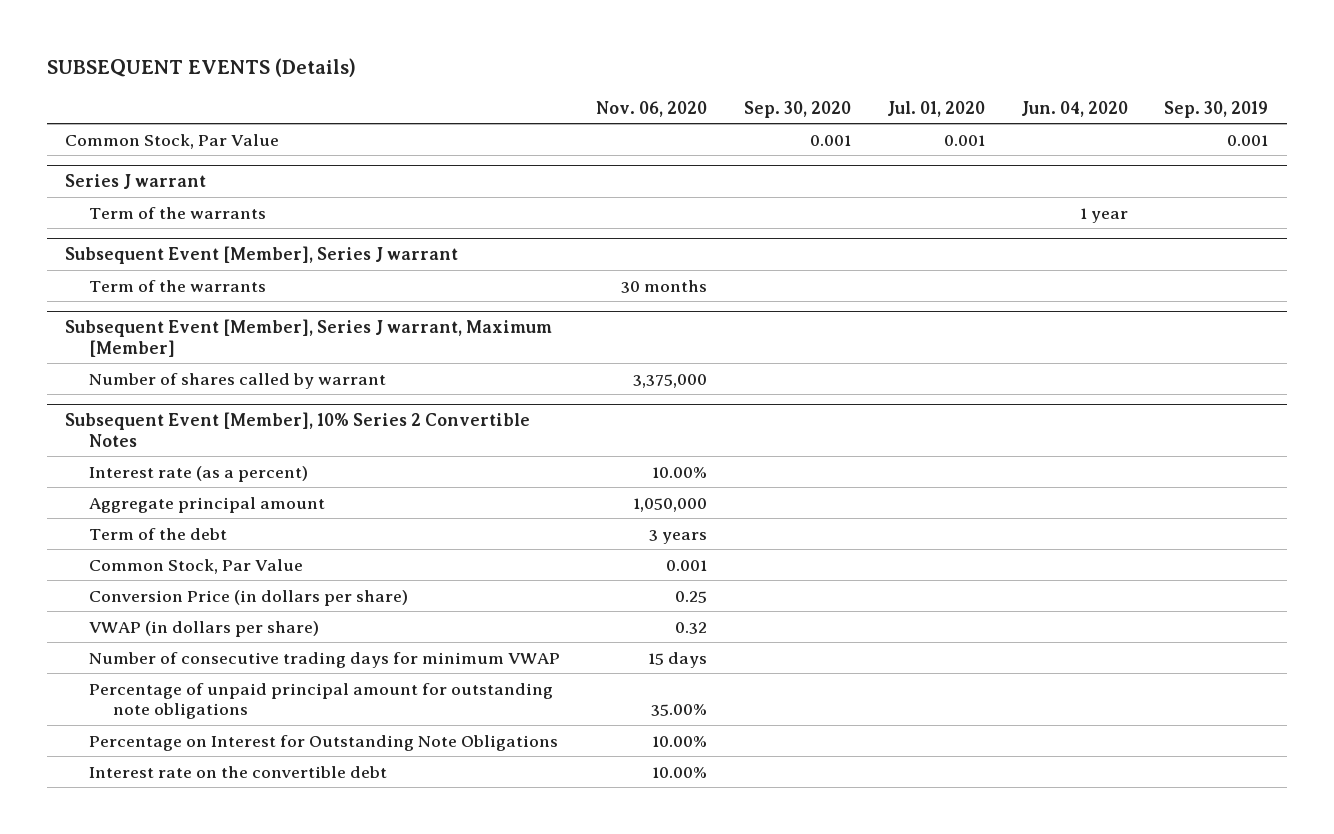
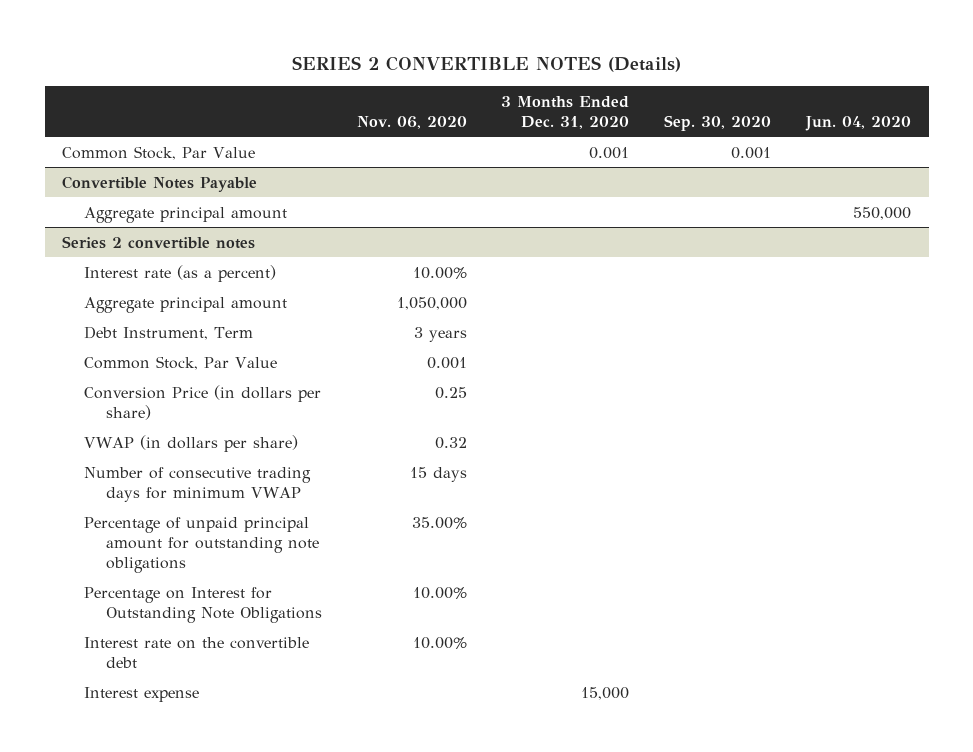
- SUBSEQUENT EVENTS (Details)
+ SERIES 2 CONVERTIBLE NOTES (Details)
- | Nov. 06, 2020 | Sep. 30, 2020 | Jul. 01, 2020 | Jun. 04, 2020 | Sep. 30, 2019
+ | Nov. 06, 2020 | 3 Months Ended Dec. 31, 2020 | Sep. 30, 2020 | Jun. 04, 2020
- Series J warrant
- Term of the warrants | | | | 1 year |
- Subsequent Event [Member], Series J warrant
- Term of the warrants | 30 months | | | |
- Subsequent Event [Member], Series J warrant, Maximum [Member]
- Number of shares called by warrant | 3,375,000 | | | |
- Subsequent Event [Member], 10% Series 2 Convertible Notes
+ Convertible Notes Payable
+ Aggregate principal amount | | | | 550,000
+ Series 2 convertible notes
- Term of the debt | 3 years | | | |
+ Debt Instrument, Term | 3 years | | |
+ Interest expense | | 15,000 | |

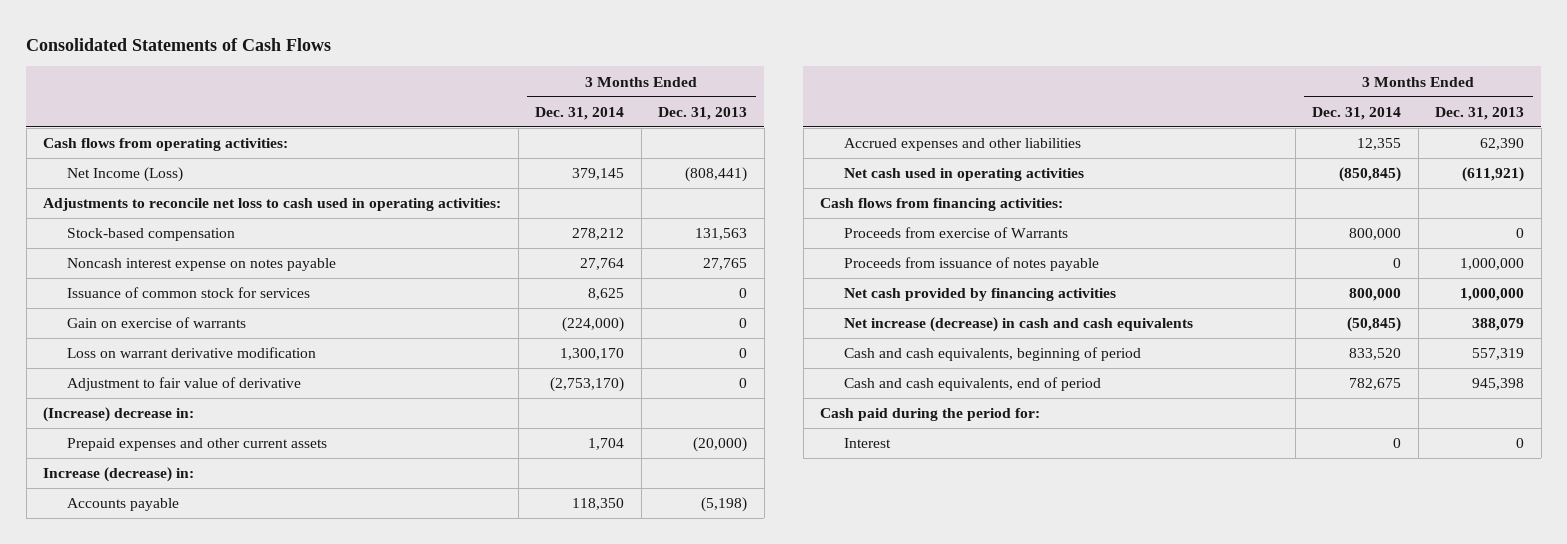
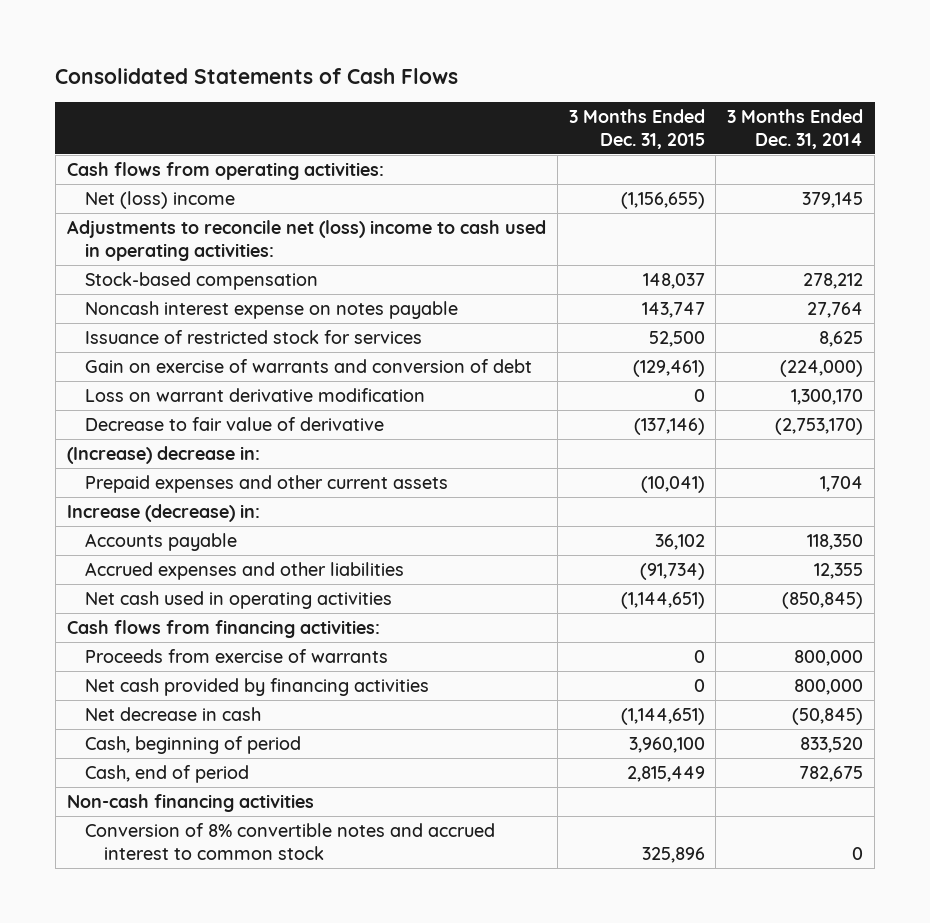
- | 3 Months Ended Dec. 31, 2014 | 3 Months Ended Dec. 31, 2013
+ | 3 Months Ended Dec. 31, 2015 | 3 Months Ended Dec. 31, 2014
- Net Income (Loss) | 379,145 | (808,441)
- Adjustments to reconcile net loss to cash used in operating activities:
+ Net (loss) income | (1,156,655) | 379,145
+ Adjustments to reconcile net (loss) income to cash used in operating activities:
- Issuance of common stock for services | 8,625 | 0
- Gain on exercise of warrants | (224,000) | 0
+ Issuance of restricted stock for services | 52,500 | 8,625
+ Gain on exercise of warrants and conversion of debt | (129,461) | (224,000)
- Adjustment to fair value of derivative | (2,753,170) | 0
+ Decrease to fair value of derivative | (137,146) | (2,753,170)
- Proceeds from exercise of Warrants | 800,000 | 0
- Proceeds from issuance of notes payable | 0 | 1,000,000
+ Proceeds from exercise of warrants | 0 | 800,000
- Net increase (decrease) in cash and cash equivalents | (50,845) | 388,079
- Cash and cash equivalents, beginning of period | 833,520 | 557,319
- Cash and cash equivalents, end of period | 782,675 | 945,398
- Cash paid during the period for:
- Interest | 0 | 0
+ Net decrease in cash | (1,144,651) | (50,845)
+ Cash, beginning of period | 3,960,100 | 833,520
+ Cash, end of period | 2,815,449 | 782,675
+ Non-cash financing activities
+ Conversion of 8% convertible notes and accrued interest to common stock | 325,896 | 0

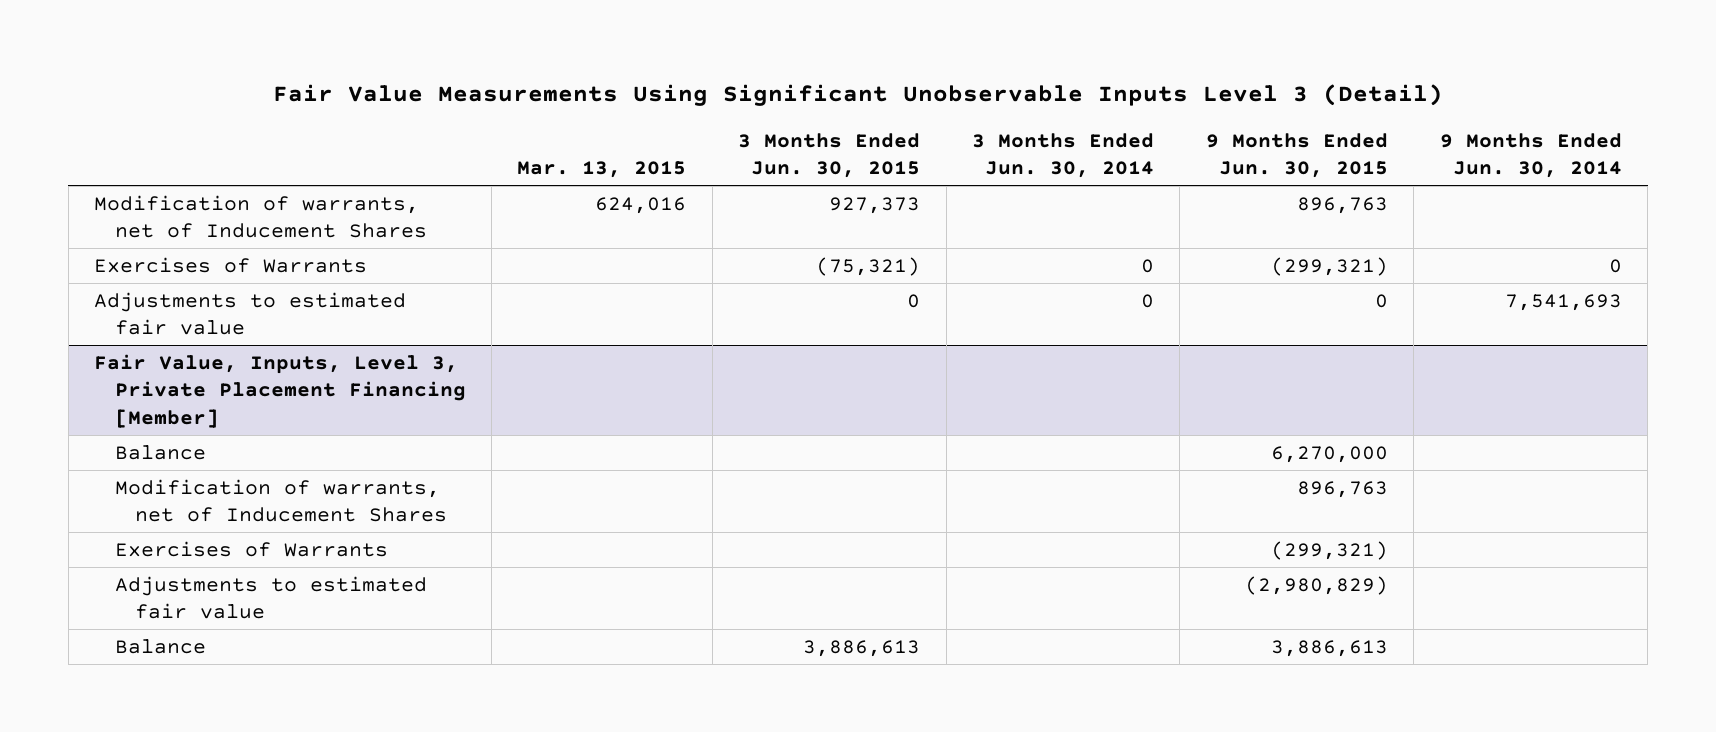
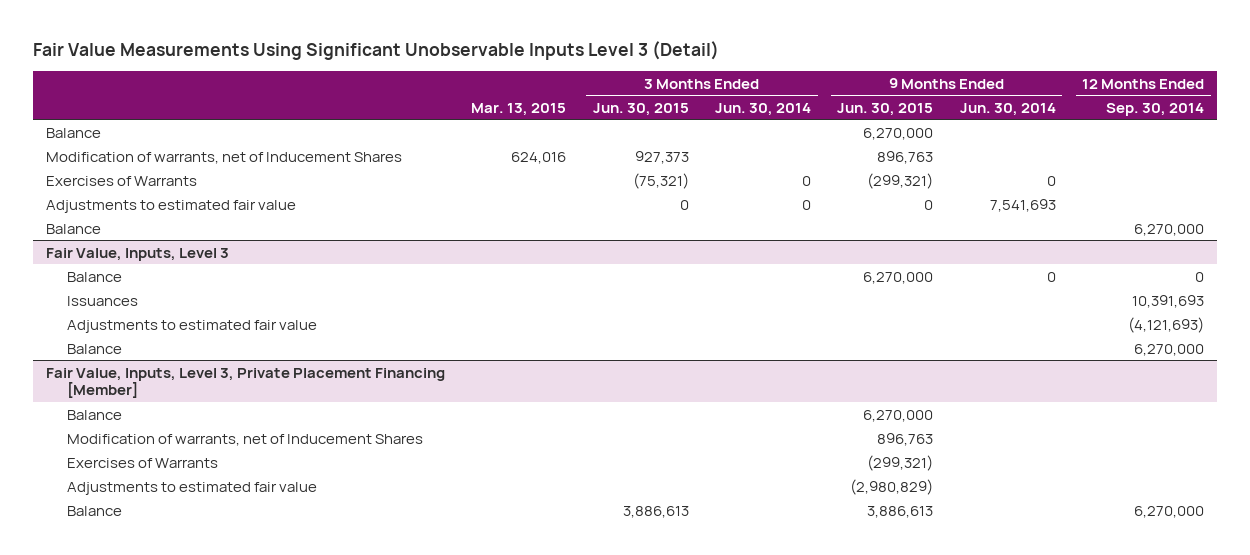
- | Mar. 13, 2015 | 3 Months Ended Jun. 30, 2015 | 3 Months Ended Jun. 30, 2014 | 9 Months Ended Jun. 30, 2015 | 9 Months Ended Jun. 30, 2014
+ | Mar. 13, 2015 | 3 Months Ended Jun. 30, 2015 | 3 Months Ended Jun. 30, 2014 | 9 Months Ended Jun. 30, 2015 | 9 Months Ended Jun. 30, 2014 | 12 Months Ended Sep. 30, 2014
+ Balance | | | | 6,270,000 | |
+ Balance | | | | | | 6,270,000
+ Fair Value, Inputs, Level 3
+ Balance | | | | 6,270,000 | 0 | 0
+ Issuances | | | | | | 10,391,693
+ Adjustments to estimated fair value | | | | | | (4,121,693)
+ Balance | | | | | | 6,270,000

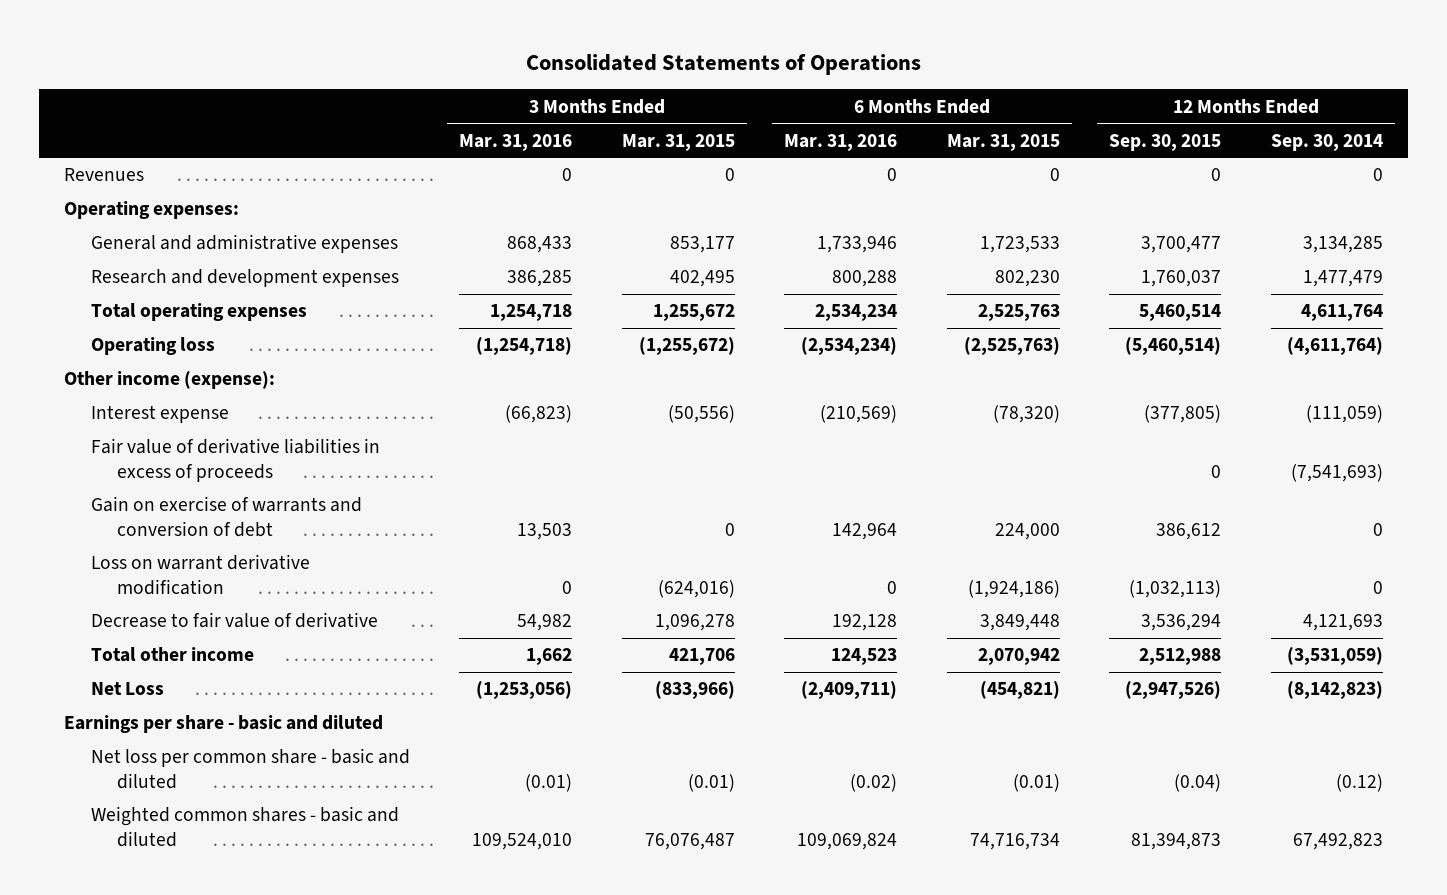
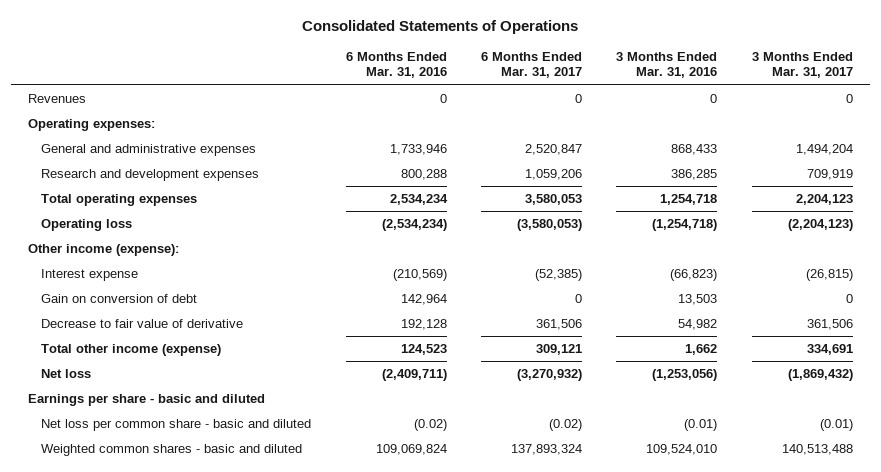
- | 3 Months Ended Mar. 31, 2016 | 3 Months Ended Mar. 31, 2015 | 6 Months Ended Mar. 31, 2016 | 6 Months Ended Mar. 31, 2015 | 12 Months Ended Sep. 30, 2015 | 12 Months Ended Sep. 30, 2014
+ | 6 Months Ended Mar. 31, 2016 | 6 Months Ended Mar. 31, 2017 | 3 Months Ended Mar. 31, 2016 | 3 Months Ended Mar. 31, 2017
- Fair value of derivative liabilities in excess of proceeds | | | | | 0 | (7,541,693)
- Gain on exercise of warrants and conversion of debt | 13,503 | 0 | 142,964 | 224,000 | 386,612 | 0
- Loss on warrant derivative modification | 0 | (624,016) | 0 | (1,924,186) | (1,032,113) | 0
+ Gain on conversion of debt | 142,964 | 0 | 13,503 | 0
- Total other income | 1,662 | 421,706 | 124,523 | 2,070,942 | 2,512,988 | (3,531,059)
- Net Loss | (1,253,056) | (833,966) | (2,409,711) | (454,821) | (2,947,526) | (8,142,823)
+ Total other income (expense) | 124,523 | 309,121 | 1,662 | 334,691
+ Net loss | (2,409,711) | (3,270,932) | (1,253,056) | (1,869,432)

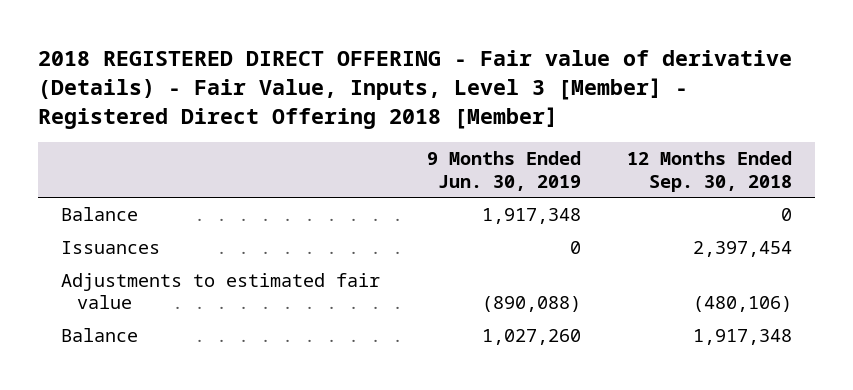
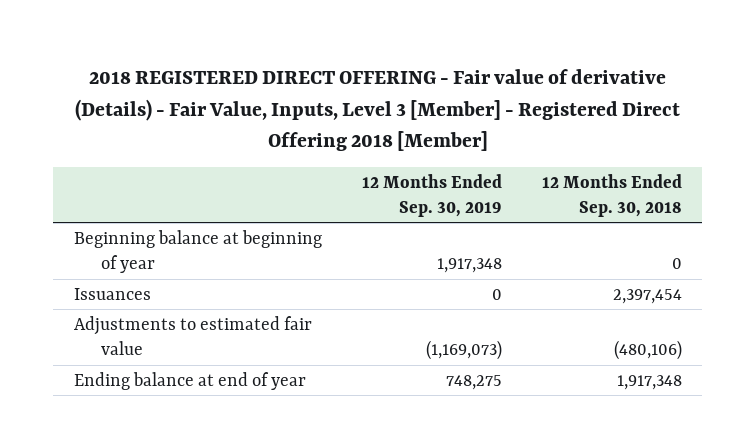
- | 9 Months Ended Jun. 30, 2019 | 12 Months Ended Sep. 30, 2018
+ | 12 Months Ended Sep. 30, 2019 | 12 Months Ended Sep. 30, 2018
- Balance | 1,917,348 | 0
+ Beginning balance at beginning of year | 1,917,348 | 0
- Balance | 1,027,260 | 1,917,348
+ Ending balance at end of year | 748,275 | 1,917,348

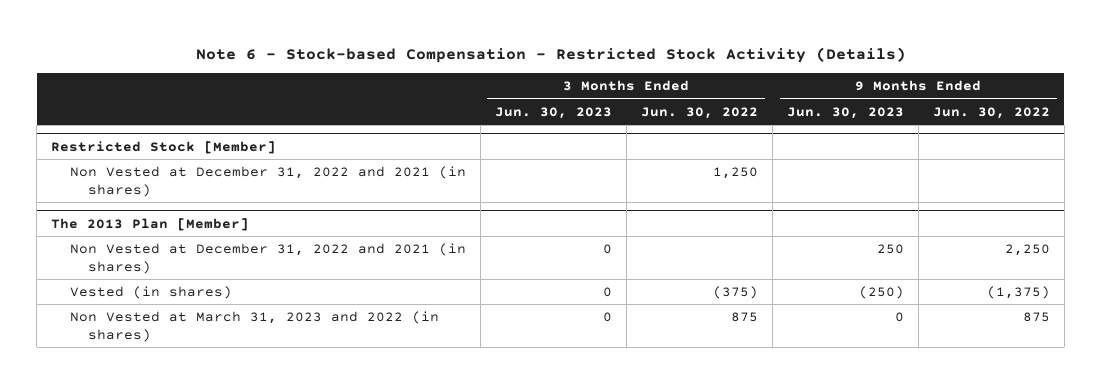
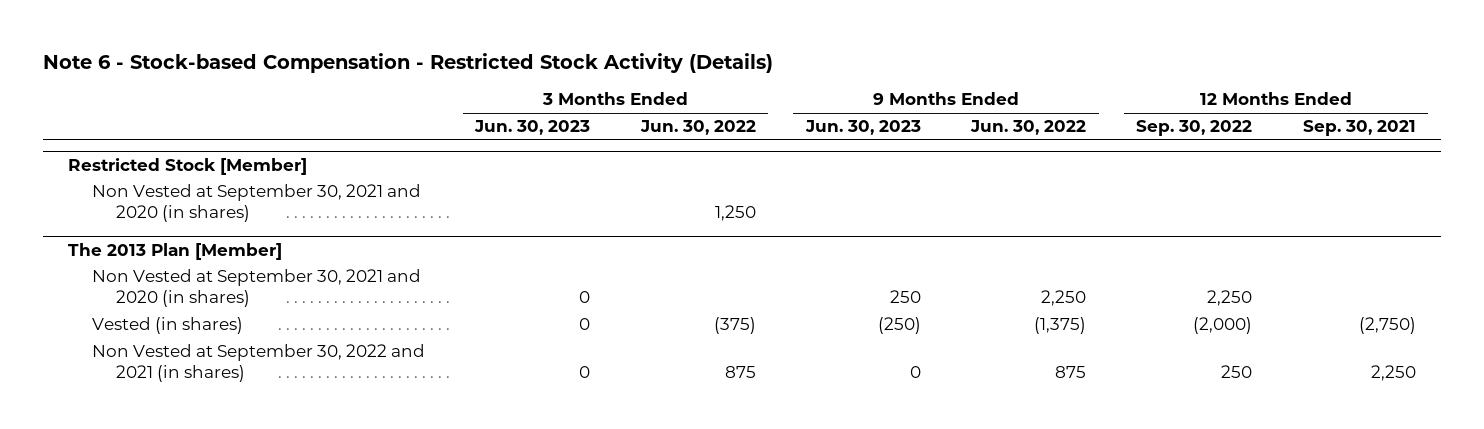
- | 3 Months Ended Jun. 30, 2023 | 3 Months Ended Jun. 30, 2022 | 9 Months Ended Jun. 30, 2023 | 9 Months Ended Jun. 30, 2022
+ | 3 Months Ended Jun. 30, 2023 | 3 Months Ended Jun. 30, 2022 | 9 Months Ended Jun. 30, 2023 | 9 Months Ended Jun. 30, 2022 | 12 Months Ended Sep. 30, 2022 | 12 Months Ended Sep. 30, 2021
@ Restricted Stock [Member]
- Non Vested at December 31, 2022 and 2021 (in shares) | | 1,250 | |
+ Non Vested at September 30, 2021 and 2020 (in shares) | | 1,250 | | | |
@ The 2013 Plan [Member]
- Non Vested at December 31, 2022 and 2021 (in shares) | 0 | | 250 | 2,250
+ Non Vested at September 30, 2021 and 2020 (in shares) | 0 | | 250 | 2,250 | 2,250 |
- Non Vested at March 31, 2023 and 2022 (in shares) | 0 | 875 | 0 | 875
+ Non Vested at September 30, 2022 and 2021 (in shares) | 0 | 875 | 0 | 875 | 250 | 2,250

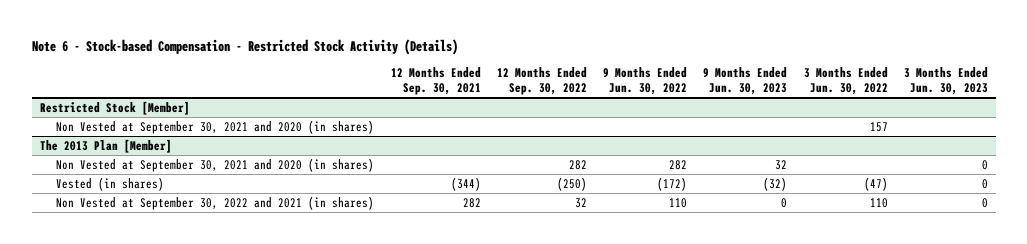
- | 3 Months Ended Jun. 30, 2023 | 3 Months Ended Jun. 30, 2022 | 9 Months Ended Jun. 30, 2023 | 9 Months Ended Jun. 30, 2022 | 12 Months Ended Sep. 30, 2022 | 12 Months Ended Sep. 30, 2021
+ | 12 Months Ended Sep. 30, 2021 | 12 Months Ended Sep. 30, 2022 | 9 Months Ended Jun. 30, 2022 | 9 Months Ended Jun. 30, 2023 | 3 Months Ended Jun. 30, 2022 | 3 Months Ended Jun. 30, 2023
@ Restricted Stock [Member]
- Non Vested at September 30, 2021 and 2020 (in shares) | | 1,250 | | | |
+ Non Vested at September 30, 2021 and 2020 (in shares) | | | | | 157 |
@ The 2013 Plan [Member]
- Non Vested at September 30, 2021 and 2020 (in shares) | 0 | | 250 | 2,250 | 2,250 |
- Vested (in shares) | 0 | (375) | (250) | (1,375) | (2,000) | (2,750)
- Non Vested at September 30, 2022 and 2021 (in shares) | 0 | 875 | 0 | 875 | 250 | 2,250
+ Non Vested at September 30, 2021 and 2020 (in shares) | | 282 | 282 | 32 | | 0
+ Vested (in shares) | (344) | (250) | (172) | (32) | (47) | 0
+ Non Vested at September 30, 2022 and 2021 (in shares) | 282 | 32 | 110 | 0 | 110 | 0

